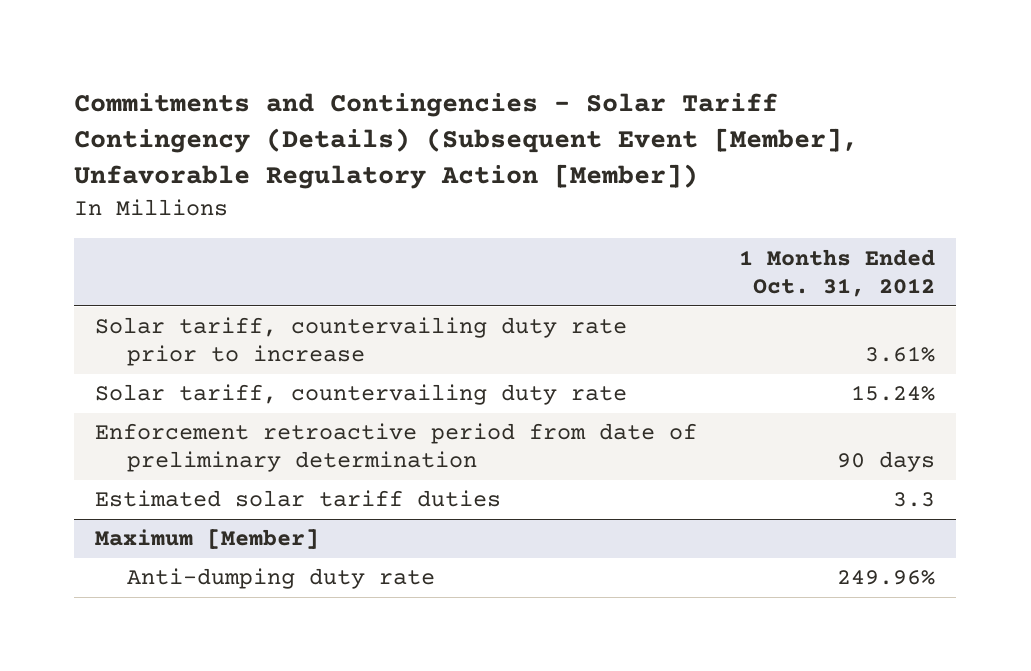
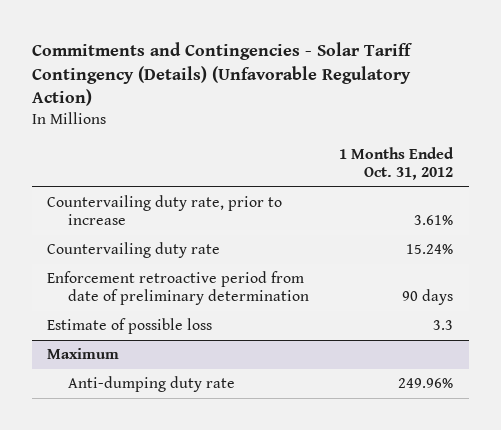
- Commitments and Contingencies - Solar Tariff Contingency (Details) (Subsequent Event [Member], Unfavorable Regulatory Action [Member])
+ Commitments and Contingencies - Solar Tariff Contingency (Details) (Unfavorable Regulatory Action)
- Solar tariff, countervailing duty rate prior to increase | 3.61%
- Solar tariff, countervailing duty rate | 15.24%
+ Countervailing duty rate, prior to increase | 3.61%
+ Countervailing duty rate | 15.24%
- Estimated solar tariff duties | 3.3
- Maximum [Member]
+ Estimate of possible loss | 3.3
+ Maximum

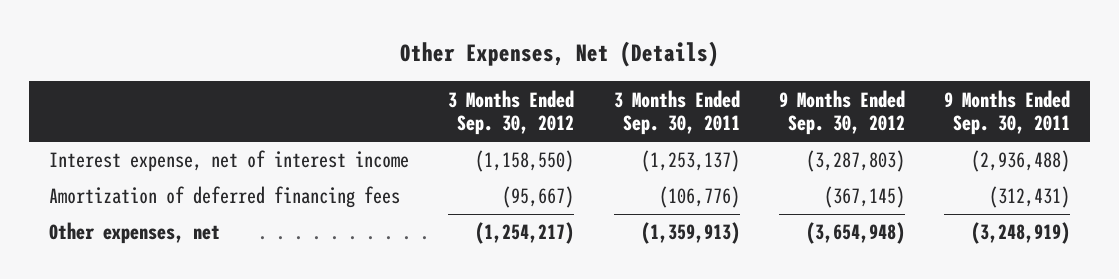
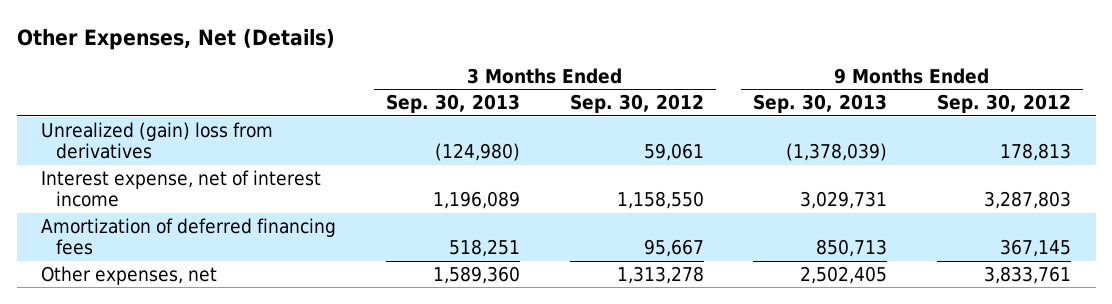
- | 3 Months Ended Sep. 30, 2012 | 3 Months Ended Sep. 30, 2011 | 9 Months Ended Sep. 30, 2012 | 9 Months Ended Sep. 30, 2011
+ | 3 Months Ended Sep. 30, 2013 | 3 Months Ended Sep. 30, 2012 | 9 Months Ended Sep. 30, 2013 | 9 Months Ended Sep. 30, 2012
- Interest expense, net of interest income | (1,158,550) | (1,253,137) | (3,287,803) | (2,936,488)
- Amortization of deferred financing fees | (95,667) | (106,776) | (367,145) | (312,431)
- Other expenses, net | (1,254,217) | (1,359,913) | (3,654,948) | (3,248,919)
+ Unrealized (gain) loss from derivatives | (124,980) | 59,061 | (1,378,039) | 178,813
+ Interest expense, net of interest income | 1,196,089 | 1,158,550 | 3,029,731 | 3,287,803
+ Amortization of deferred financing fees | 518,251 | 95,667 | 850,713 | 367,145
+ Other expenses, net | 1,589,360 | 1,313,278 | 2,502,405 | 3,833,761

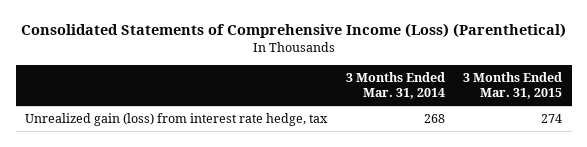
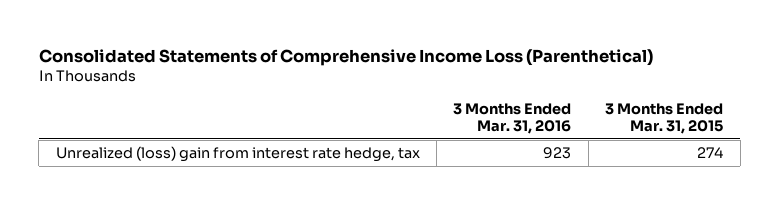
- Consolidated Statements of Comprehensive Income (Loss) (Parenthetical)
+ Consolidated Statements of Comprehensive Income Loss (Parenthetical)
- | 3 Months Ended Mar. 31, 2014 | 3 Months Ended Mar. 31, 2015
+ | 3 Months Ended Mar. 31, 2016 | 3 Months Ended Mar. 31, 2015
- Unrealized gain (loss) from interest rate hedge, tax | 268 | 274
+ Unrealized (loss) gain from interest rate hedge, tax | 923 | 274

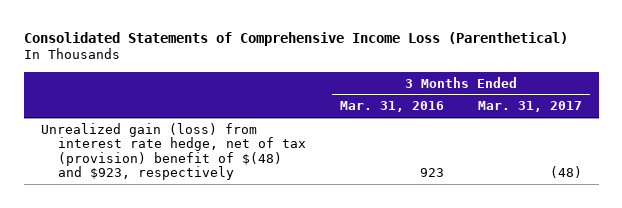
- | 3 Months Ended Mar. 31, 2016 | 3 Months Ended Mar. 31, 2015
+ | 3 Months Ended Mar. 31, 2016 | 3 Months Ended Mar. 31, 2017
- Unrealized (loss) gain from interest rate hedge, tax | 923 | 274
+ Unrealized gain (loss) from interest rate hedge, net of tax (provision) benefit of $(48) and $923, respectively | 923 | (48)

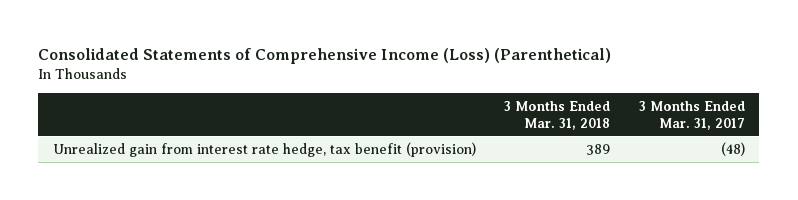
- Consolidated Statements of Comprehensive Income Loss (Parenthetical)
+ Consolidated Statements of Comprehensive Income (Loss) (Parenthetical)
- | 3 Months Ended Mar. 31, 2016 | 3 Months Ended Mar. 31, 2017
+ | 3 Months Ended Mar. 31, 2018 | 3 Months Ended Mar. 31, 2017
- Unrealized gain (loss) from interest rate hedge, net of tax (provision) benefit of $(48) and $923, respectively | 923 | (48)
+ Unrealized gain from interest rate hedge, tax benefit (provision) | 389 | (48)

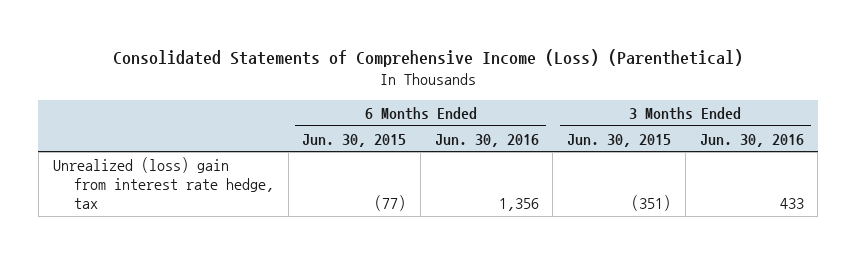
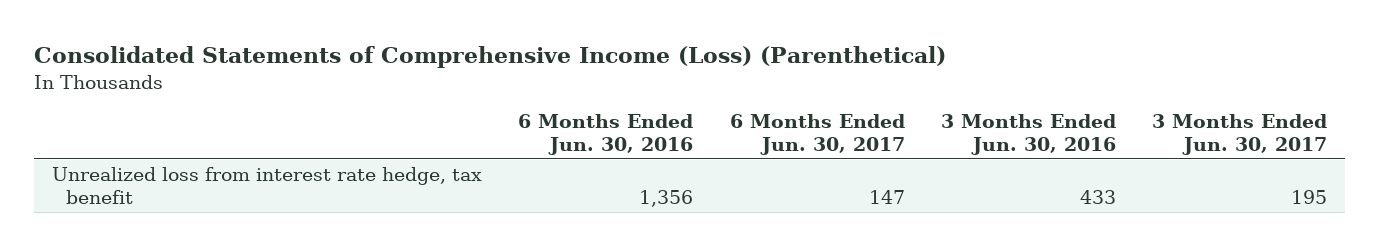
- | 6 Months Ended Jun. 30, 2015 | 6 Months Ended Jun. 30, 2016 | 3 Months Ended Jun. 30, 2015 | 3 Months Ended Jun. 30, 2016
+ | 6 Months Ended Jun. 30, 2016 | 6 Months Ended Jun. 30, 2017 | 3 Months Ended Jun. 30, 2016 | 3 Months Ended Jun. 30, 2017
- Unrealized (loss) gain from interest rate hedge, tax | (77) | 1,356 | (351) | 433
+ Unrealized loss from interest rate hedge, tax benefit | 1,356 | 147 | 433 | 195

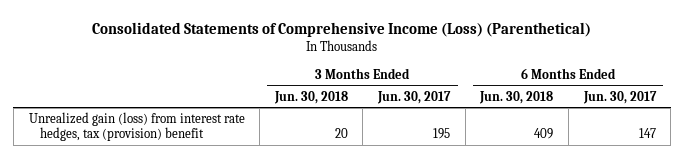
- | 6 Months Ended Jun. 30, 2016 | 6 Months Ended Jun. 30, 2017 | 3 Months Ended Jun. 30, 2016 | 3 Months Ended Jun. 30, 2017
+ | 3 Months Ended Jun. 30, 2018 | 3 Months Ended Jun. 30, 2017 | 6 Months Ended Jun. 30, 2018 | 6 Months Ended Jun. 30, 2017
- Unrealized loss from interest rate hedge, tax benefit | 1,356 | 147 | 433 | 195
+ Unrealized gain (loss) from interest rate hedges, tax (provision) benefit | 20 | 195 | 409 | 147

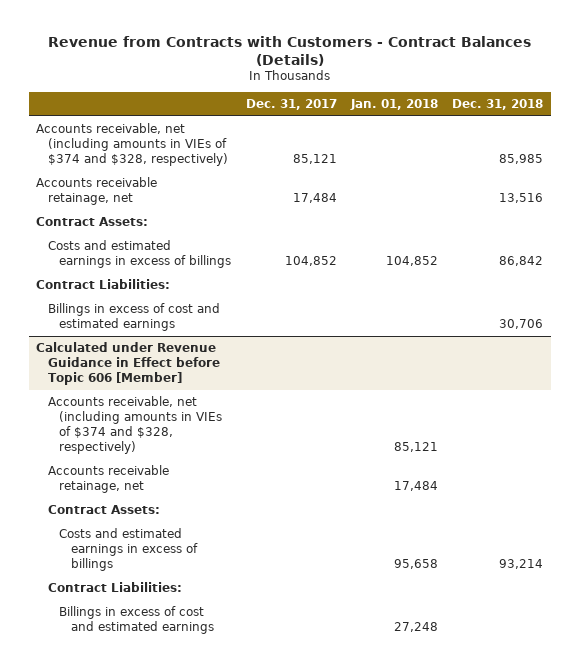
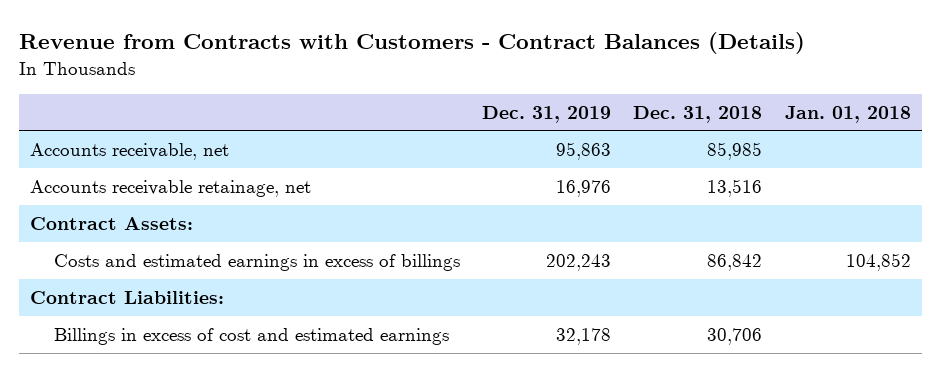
- | Dec. 31, 2017 | Jan. 01, 2018 | Dec. 31, 2018
+ | Dec. 31, 2019 | Dec. 31, 2018 | Jan. 01, 2018
- Accounts receivable, net (including amounts in VIEs of $374 and $328, respectively) | 85,121 | | 85,985
+ Accounts receivable, net | 95,863 | 85,985 |
- Calculated under Revenue Guidance in Effect before Topic 606 [Member]
- Accounts receivable, net (including amounts in VIEs of $374 and $328, respectively) | | 85,121 |
- Accounts receivable retainage, net | | 17,484 |
- Contract Assets:
- Costs and estimated earnings in excess of billings | | 95,658 | 93,214
- Contract Liabilities:
- Billings in excess of cost and estimated earnings | | 27,248 |

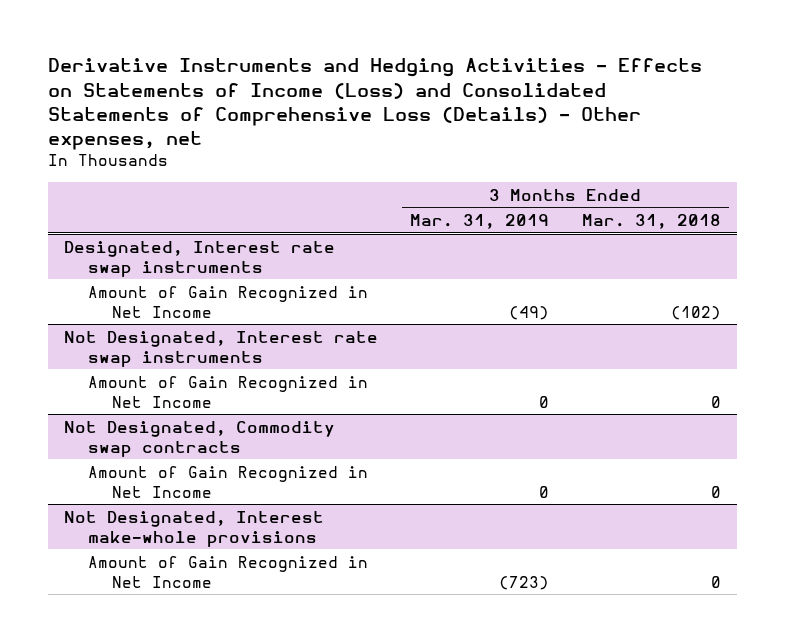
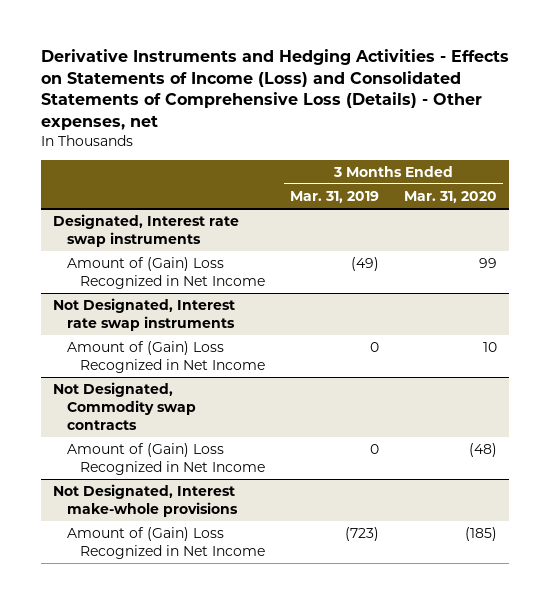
- | 3 Months Ended Mar. 31, 2019 | 3 Months Ended Mar. 31, 2018
+ | 3 Months Ended Mar. 31, 2019 | 3 Months Ended Mar. 31, 2020
@ Designated, Interest rate swap instruments
- Amount of Gain Recognized in Net Income | (49) | (102)
+ Amount of (Gain) Loss Recognized in Net Income | (49) | 99
@ Not Designated, Interest rate swap instruments
- Amount of Gain Recognized in Net Income | 0 | 0
+ Amount of (Gain) Loss Recognized in Net Income | 0 | 10
@ Not Designated, Commodity swap contracts
- Amount of Gain Recognized in Net Income | 0 | 0
+ Amount of (Gain) Loss Recognized in Net Income | 0 | (48)
@ Not Designated, Interest make-whole provisions
- Amount of Gain Recognized in Net Income | (723) | 0
+ Amount of (Gain) Loss Recognized in Net Income | (723) | (185)

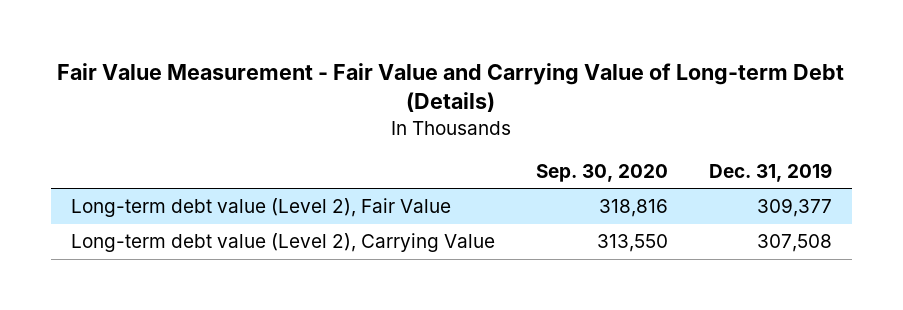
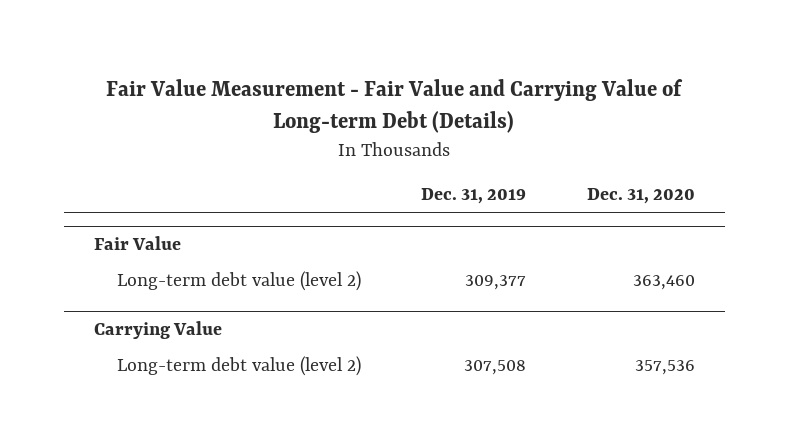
- | Sep. 30, 2020 | Dec. 31, 2019
+ | Dec. 31, 2019 | Dec. 31, 2020
- Long-term debt value (Level 2), Fair Value | 318,816 | 309,377
- Long-term debt value (Level 2), Carrying Value | 313,550 | 307,508
+ Fair Value
+ Long-term debt value (level 2) | 309,377 | 363,460
+ Carrying Value
+ Long-term debt value (level 2) | 307,508 | 357,536

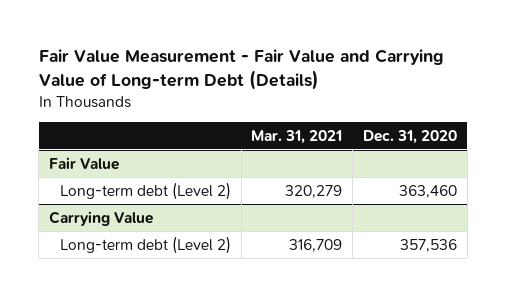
- | Dec. 31, 2019 | Dec. 31, 2020
+ | Mar. 31, 2021 | Dec. 31, 2020
@ Fair Value
- Long-term debt value (level 2) | 309,377 | 363,460
+ Long-term debt (Level 2) | 320,279 | 363,460
@ Carrying Value
- Long-term debt value (level 2) | 307,508 | 357,536
+ Long-term debt (Level 2) | 316,709 | 357,536

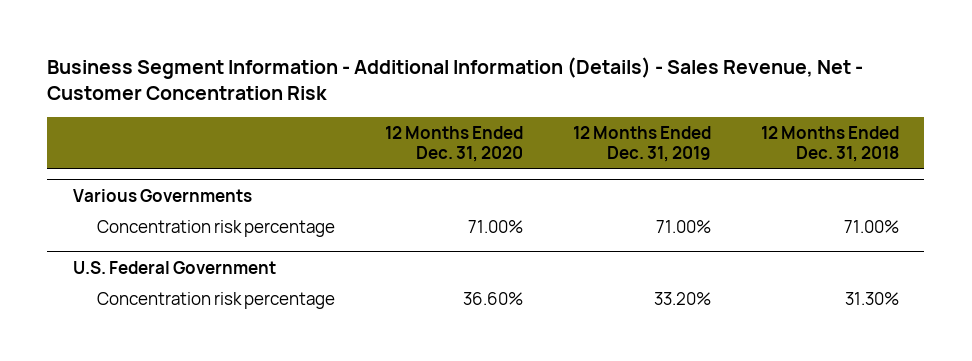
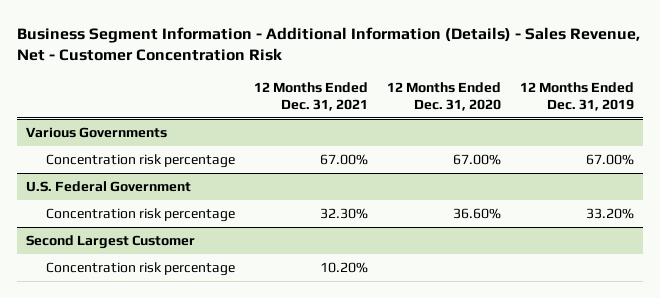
- | 12 Months Ended Dec. 31, 2020 | 12 Months Ended Dec. 31, 2019 | 12 Months Ended Dec. 31, 2018
+ | 12 Months Ended Dec. 31, 2021 | 12 Months Ended Dec. 31, 2020 | 12 Months Ended Dec. 31, 2019
@ Various Governments
- Concentration risk percentage | 71.00% | 71.00% | 71.00%
+ Concentration risk percentage | 67.00% | 67.00% | 67.00%
+ Second Largest Customer
+ Concentration risk percentage | 10.20% | |

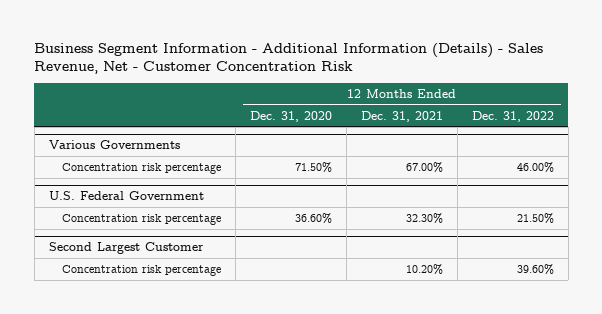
- | 12 Months Ended Dec. 31, 2021 | 12 Months Ended Dec. 31, 2020 | 12 Months Ended Dec. 31, 2019
+ | 12 Months Ended Dec. 31, 2020 | 12 Months Ended Dec. 31, 2021 | 12 Months Ended Dec. 31, 2022
@ Various Governments
- Concentration risk percentage | 67.00% | 67.00% | 67.00%
+ Concentration risk percentage | 71.50% | 67.00% | 46.00%

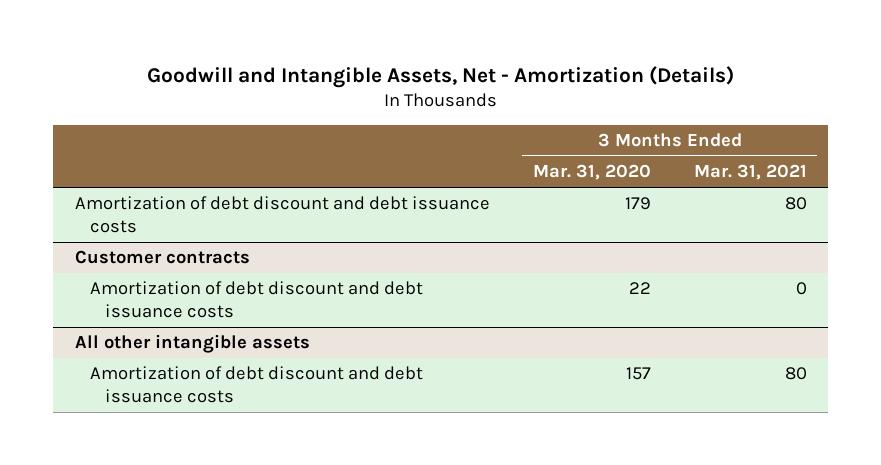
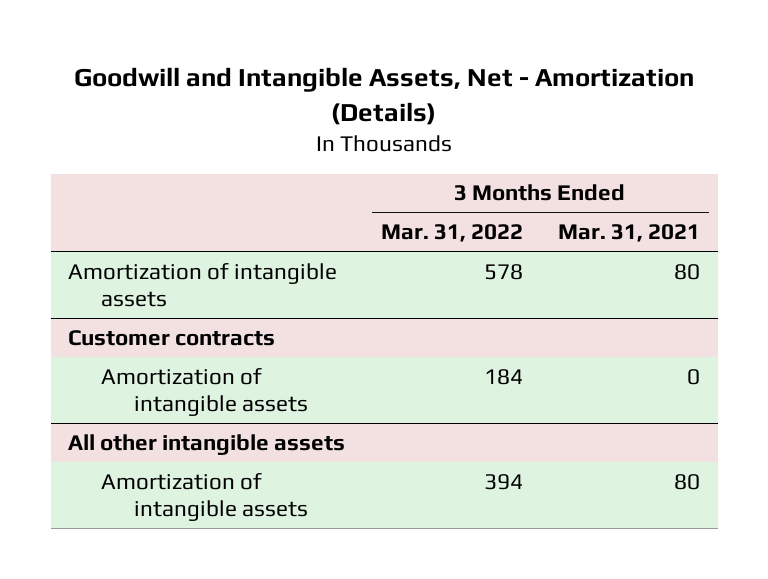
- | 3 Months Ended Mar. 31, 2020 | 3 Months Ended Mar. 31, 2021
+ | 3 Months Ended Mar. 31, 2022 | 3 Months Ended Mar. 31, 2021
- Amortization of debt discount and debt issuance costs | 179 | 80
+ Amortization of intangible assets | 578 | 80
@ Customer contracts
- Amortization of debt discount and debt issuance costs | 22 | 0
+ Amortization of intangible assets | 184 | 0
@ All other intangible assets
- Amortization of debt discount and debt issuance costs | 157 | 80
+ Amortization of intangible assets | 394 | 80

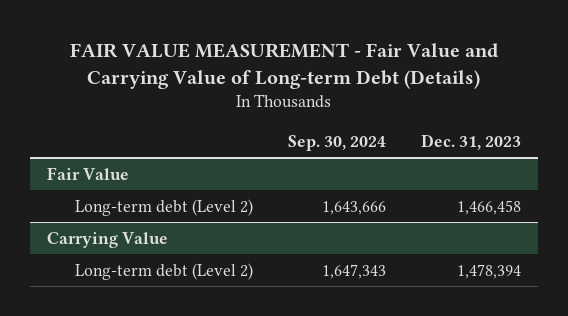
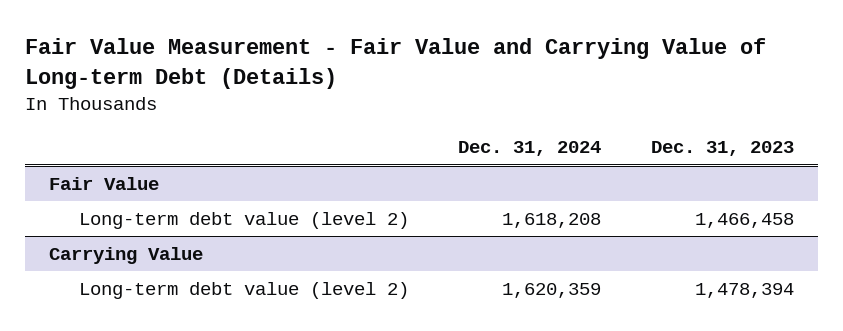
- FAIR VALUE MEASUREMENT - Fair Value and Carrying Value of Long-term Debt (Details)
+ Fair Value Measurement - Fair Value and Carrying Value of Long-term Debt (Details)
- | Sep. 30, 2024 | Dec. 31, 2023
+ | Dec. 31, 2024 | Dec. 31, 2023
@ Fair Value
- Long-term debt (Level 2) | 1,643,666 | 1,466,458
+ Long-term debt value (level 2) | 1,618,208 | 1,466,458
@ Carrying Value
- Long-term debt (Level 2) | 1,647,343 | 1,478,394
+ Long-term debt value (level 2) | 1,620,359 | 1,478,394

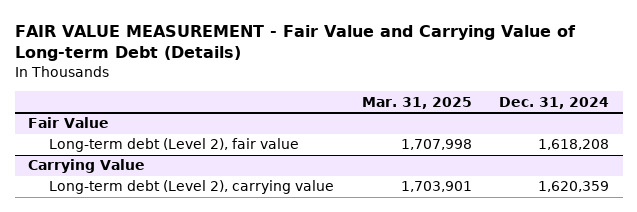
- Fair Value Measurement - Fair Value and Carrying Value of Long-term Debt (Details)
+ FAIR VALUE MEASUREMENT - Fair Value and Carrying Value of Long-term Debt (Details)
- | Dec. 31, 2024 | Dec. 31, 2023
+ | Mar. 31, 2025 | Dec. 31, 2024
@ Fair Value
- Long-term debt value (level 2) | 1,618,208 | 1,466,458
+ Long-term debt (Level 2), fair value | 1,707,998 | 1,618,208
@ Carrying Value
- Long-term debt value (level 2) | 1,620,359 | 1,478,394
+ Long-term debt (Level 2), carrying value | 1,703,901 | 1,620,359

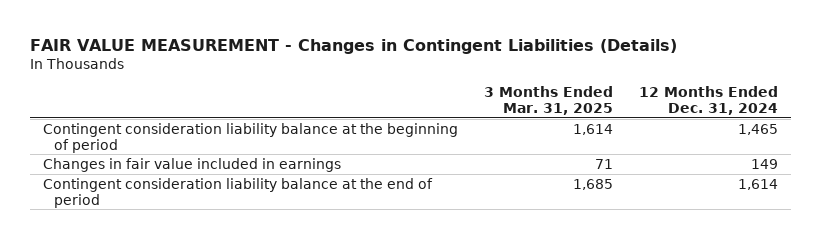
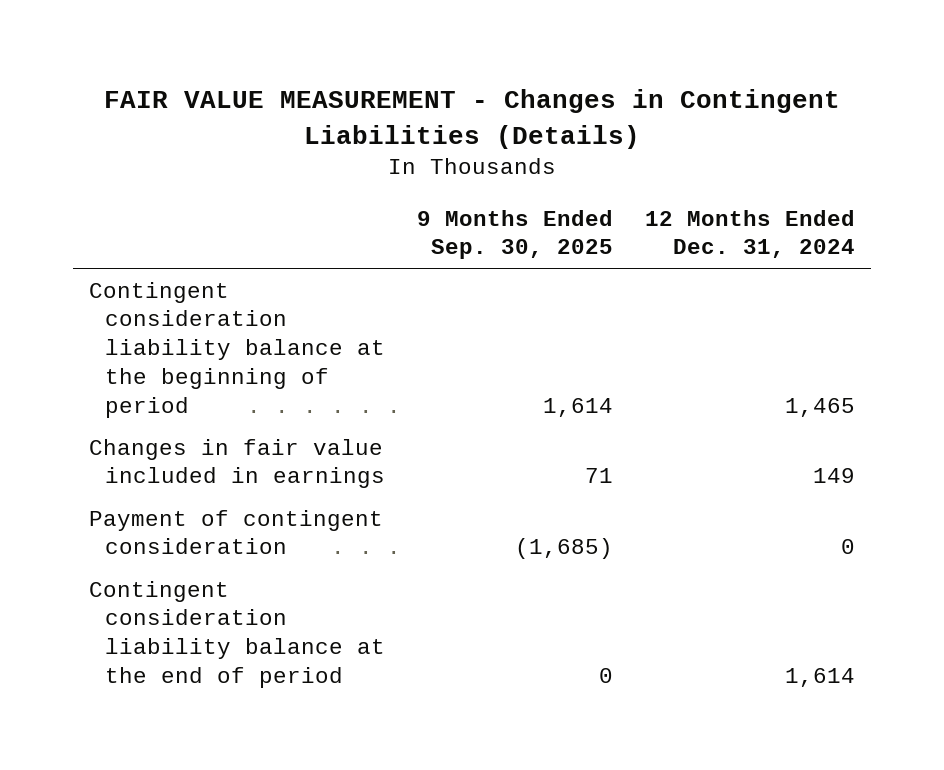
- | 3 Months Ended Mar. 31, 2025 | 12 Months Ended Dec. 31, 2024
+ | 9 Months Ended Sep. 30, 2025 | 12 Months Ended Dec. 31, 2024
+ Payment of contingent consideration | (1,685) | 0

